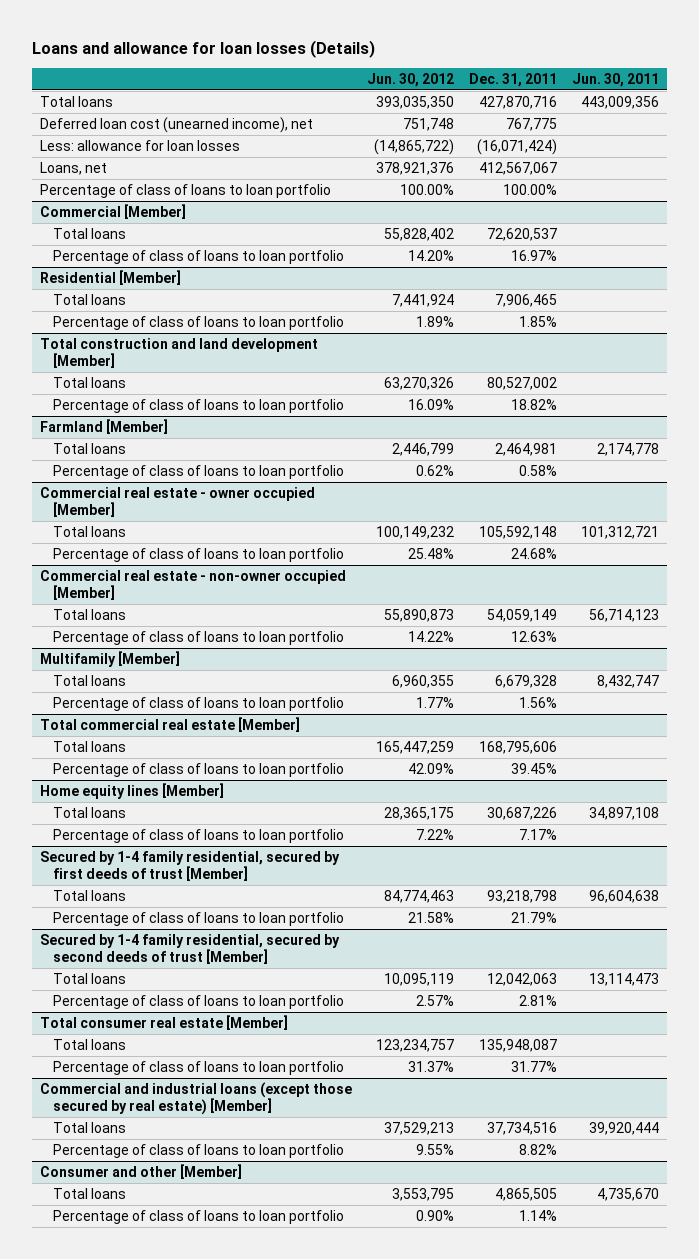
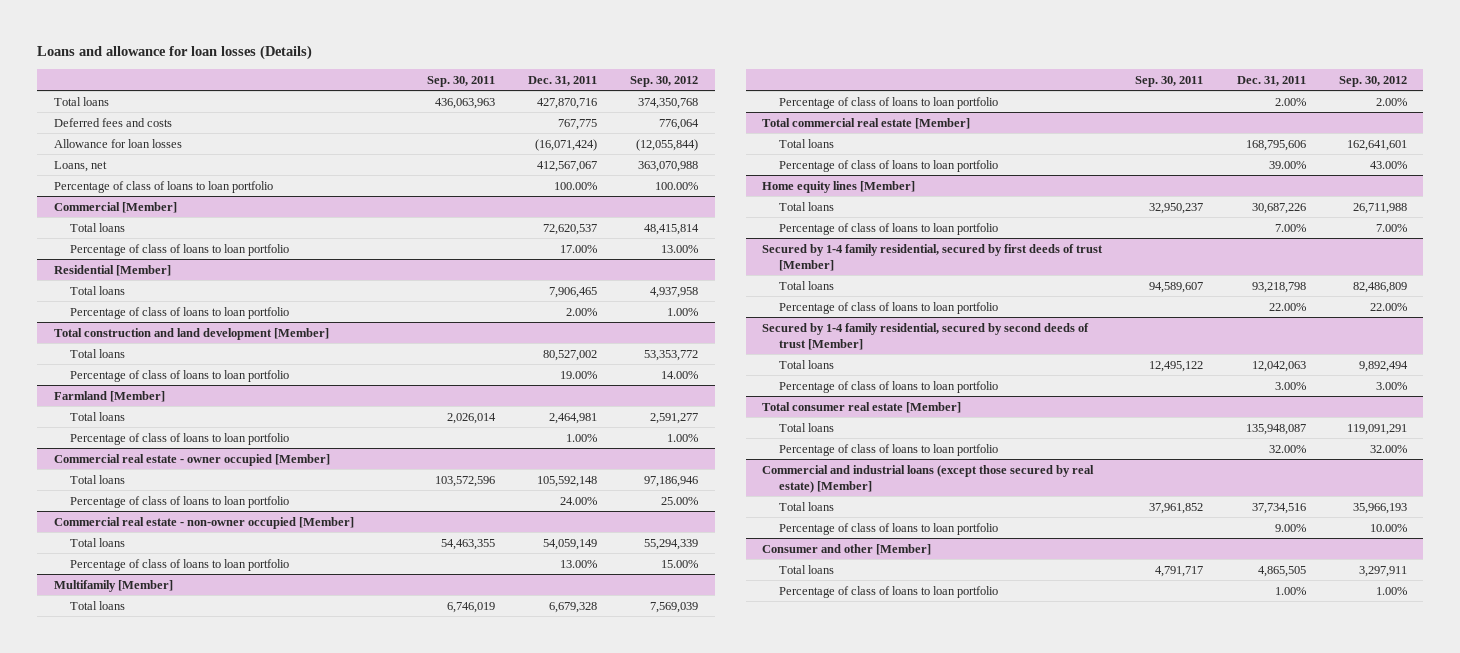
- | Jun. 30, 2012 | Dec. 31, 2011 | Jun. 30, 2011
+ | Sep. 30, 2011 | Dec. 31, 2011 | Sep. 30, 2012
- Deferred loan cost (unearned income), net | 751,748 | 767,775 |
- Less: allowance for loan losses | (14,865,722) | (16,071,424) |
+ Deferred fees and costs | | 767,775 | 776,064
+ Allowance for loan losses | | (16,071,424) | (12,055,844)
@ Commercial [Member]
- Percentage of class of loans to loan portfolio | 14.20% | 16.97% |
+ Percentage of class of loans to loan portfolio | | 17.00% | 13.00%
@ Residential [Member]
- Percentage of class of loans to loan portfolio | 1.89% | 1.85% |
+ Percentage of class of loans to loan portfolio | | 2.00% | 1.00%
@ Total construction and land development [Member]
- Percentage of class of loans to loan portfolio | 16.09% | 18.82% |
+ Percentage of class of loans to loan portfolio | | 19.00% | 14.00%
@ Farmland [Member]
- Percentage of class of loans to loan portfolio | 0.62% | 0.58% |
+ Percentage of class of loans to loan portfolio | | 1.00% | 1.00%
@ Commercial real estate - owner occupied [Member]
- Percentage of class of loans to loan portfolio | 25.48% | 24.68% |
+ Percentage of class of loans to loan portfolio | | 24.00% | 25.00%
@ Commercial real estate - non-owner occupied [Member]
- Percentage of class of loans to loan portfolio | 14.22% | 12.63% |
+ Percentage of class of loans to loan portfolio | | 13.00% | 15.00%
@ Multifamily [Member]
- Percentage of class of loans to loan portfolio | 1.77% | 1.56% |
+ Percentage of class of loans to loan portfolio | | 2.00% | 2.00%
@ Total commercial real estate [Member]
- Percentage of class of loans to loan portfolio | 42.09% | 39.45% |
+ Percentage of class of loans to loan portfolio | | 39.00% | 43.00%
@ Home equity lines [Member]
- Percentage of class of loans to loan portfolio | 7.22% | 7.17% |
+ Percentage of class of loans to loan portfolio | | 7.00% | 7.00%
@ Secured by 1-4 family residential, secured by first deeds of trust [Member]
- Percentage of class of loans to loan portfolio | 21.58% | 21.79% |
+ Percentage of class of loans to loan portfolio | | 22.00% | 22.00%
@ Secured by 1-4 family residential, secured by second deeds of trust [Member]
- Percentage of class of loans to loan portfolio | 2.57% | 2.81% |
+ Percentage of class of loans to loan portfolio | | 3.00% | 3.00%
@ Total consumer real estate [Member]
- Percentage of class of loans to loan portfolio | 31.37% | 31.77% |
+ Percentage of class of loans to loan portfolio | | 32.00% | 32.00%
@ Commercial and industrial loans (except those secured by real estate) [Member]
- Percentage of class of loans to loan portfolio | 9.55% | 8.82% |
+ Percentage of class of loans to loan portfolio | | 9.00% | 10.00%
@ Consumer and other [Member]
- Percentage of class of loans to loan portfolio | 0.90% | 1.14% |
+ Percentage of class of loans to loan portfolio | | 1.00% | 1.00%

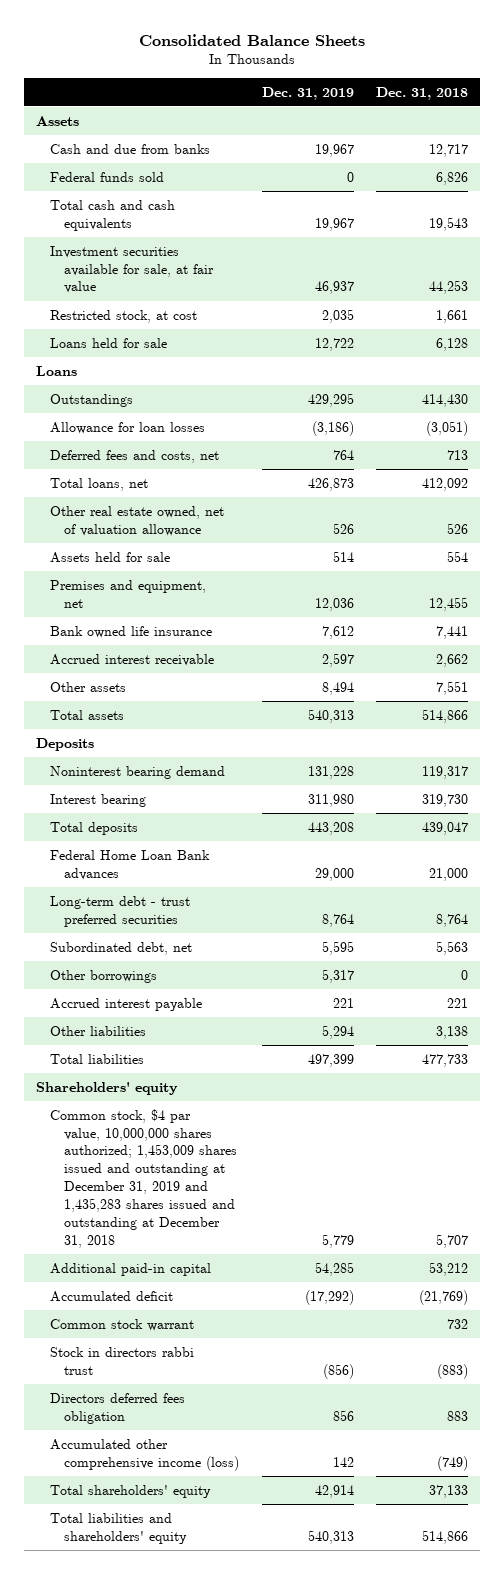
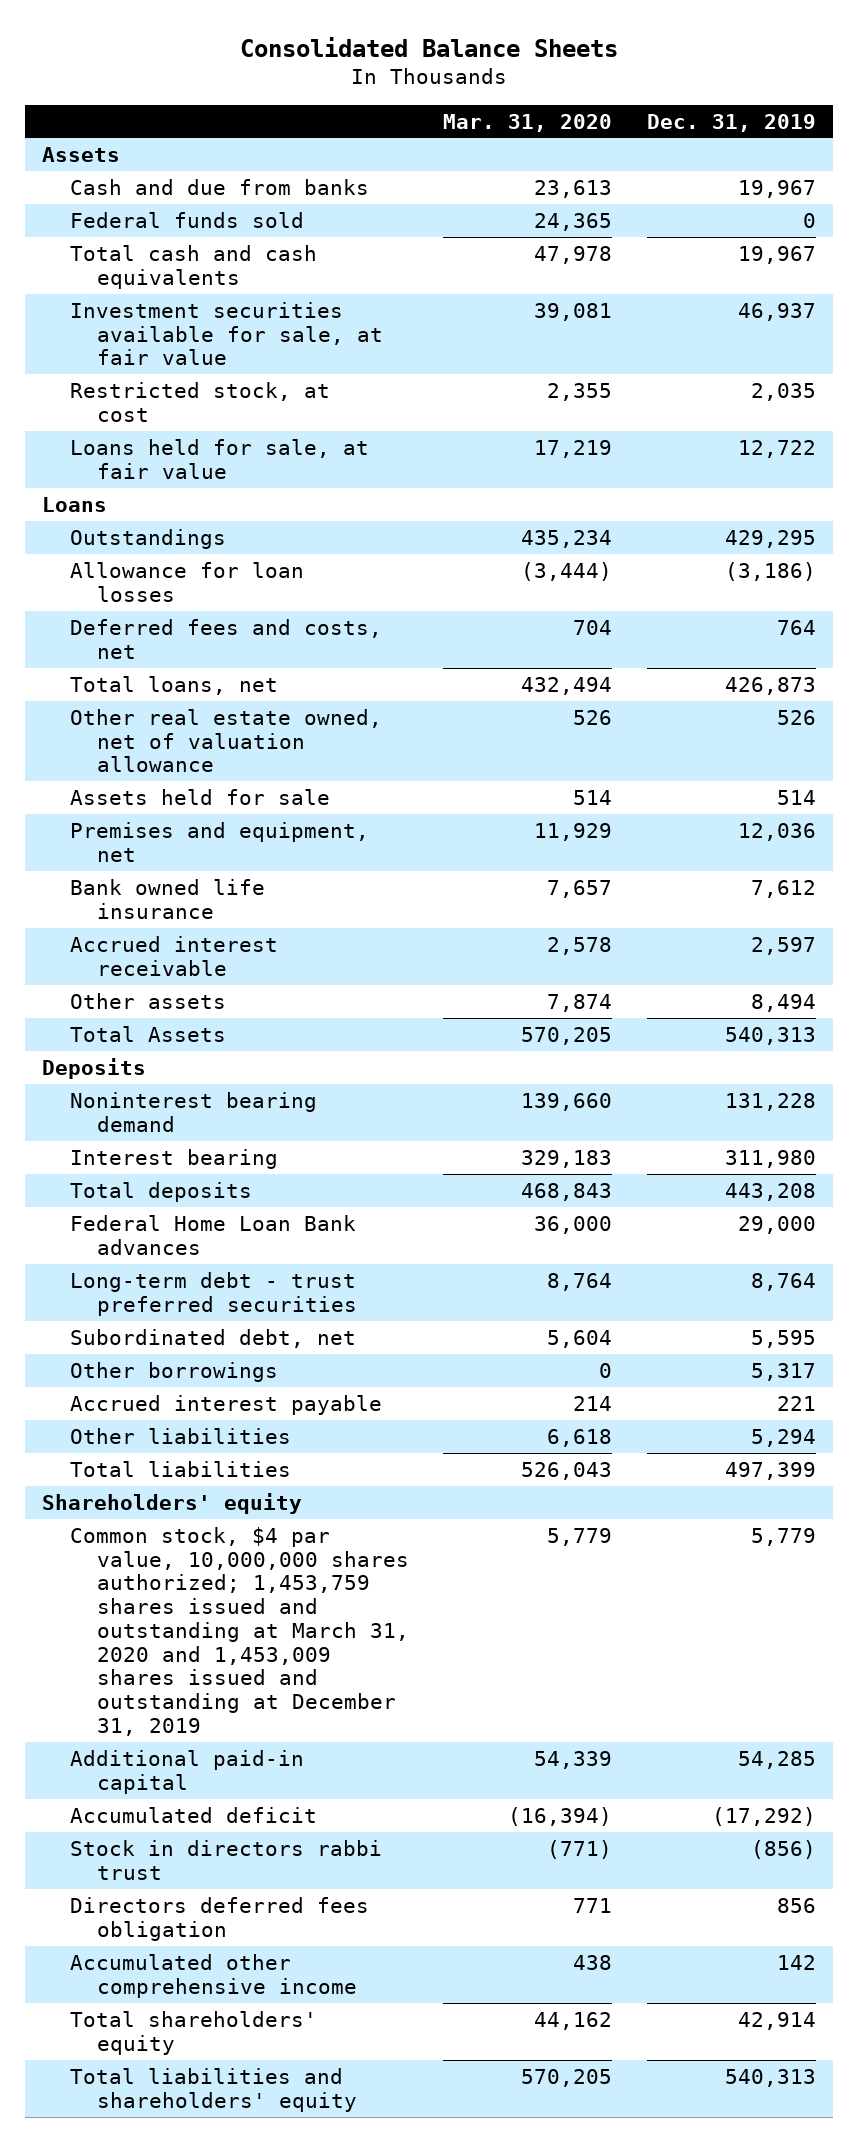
- | Dec. 31, 2019 | Dec. 31, 2018
+ | Mar. 31, 2020 | Dec. 31, 2019
- Loans held for sale | 12,722 | 6,128
+ Loans held for sale, at fair value | 17,219 | 12,722
- Total assets | 540,313 | 514,866
+ Total Assets | 570,205 | 540,313
- Common stock, $4 par value, 10,000,000 shares authorized; 1,453,009 shares issued and outstanding at December 31, 2019 and 1,435,283 shares issued and outstanding at December 31, 2018 | 5,779 | 5,707
+ Common stock, $4 par value, 10,000,000 shares authorized; 1,453,759 shares issued and outstanding at March 31, 2020 and 1,453,009 shares issued and outstanding at December 31, 2019 | 5,779 | 5,779
- Common stock warrant | | 732
- Accumulated other comprehensive income (loss) | 142 | (749)
+ Accumulated other comprehensive income | 438 | 142

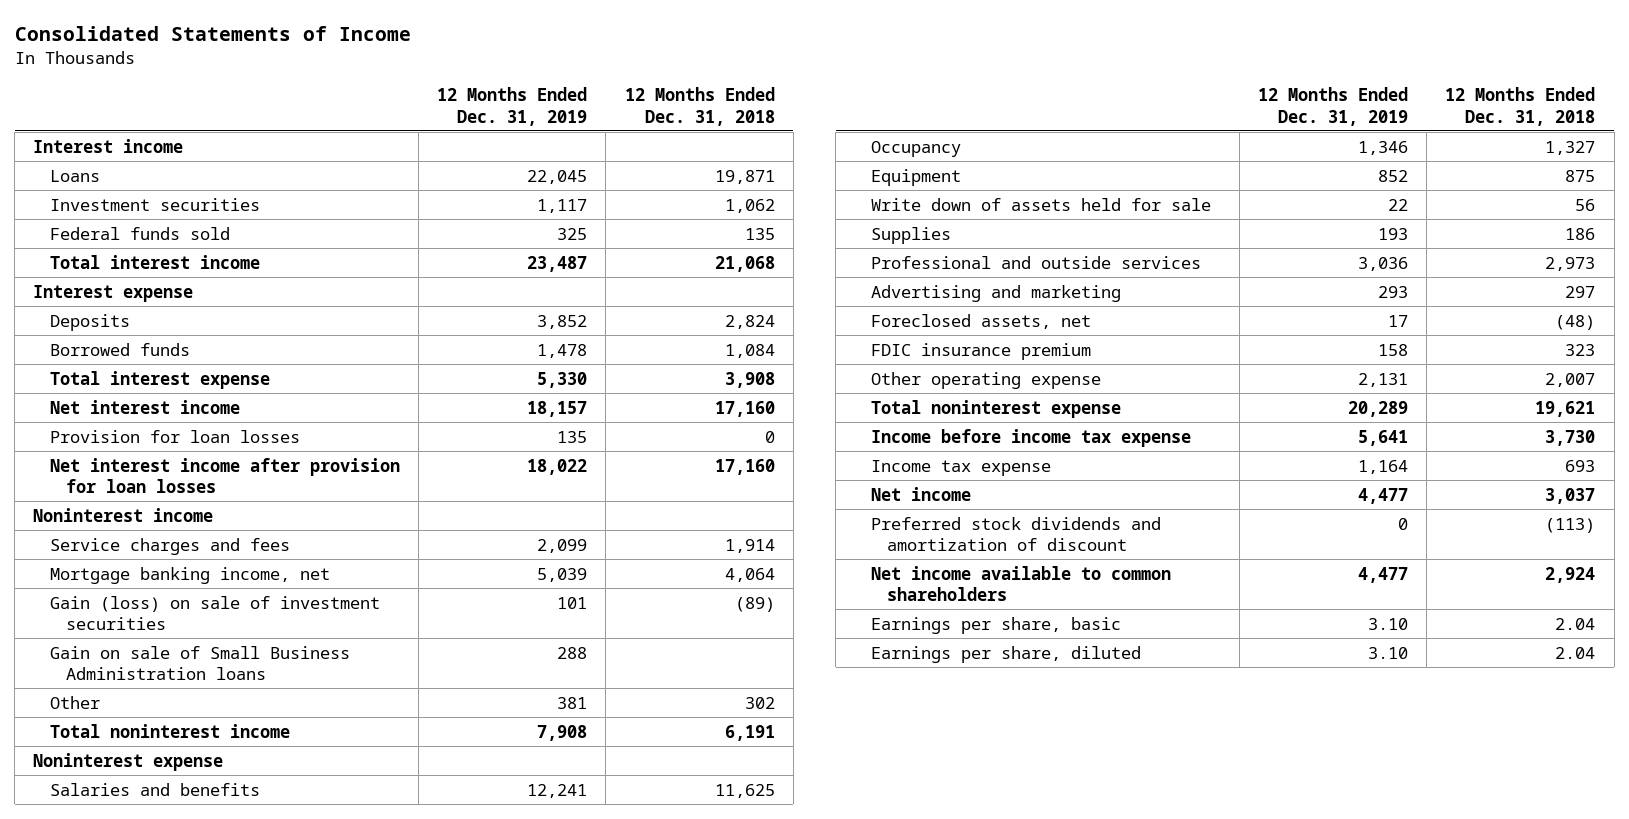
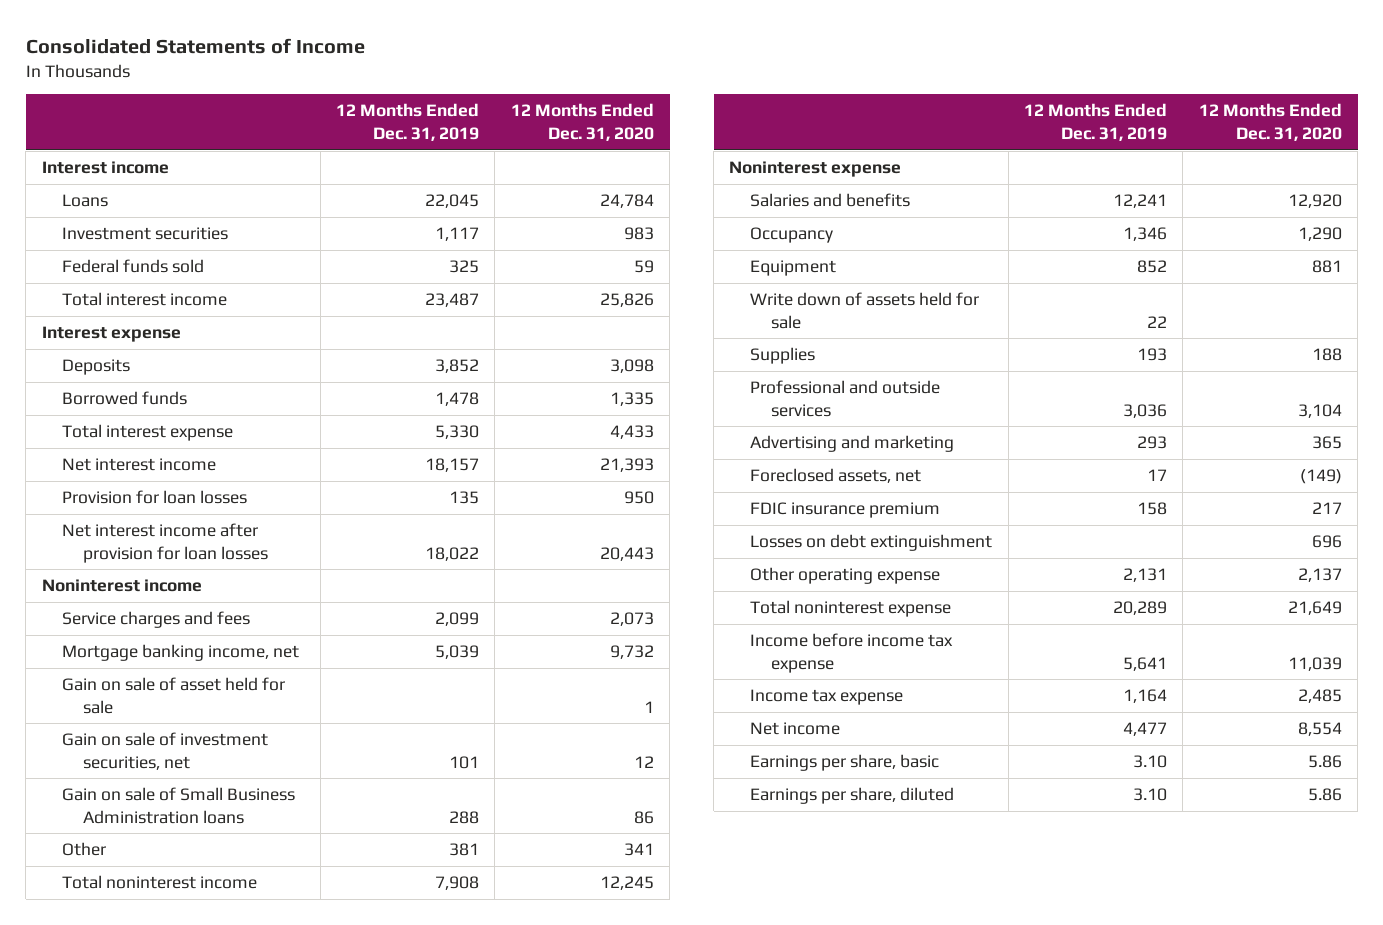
- | 12 Months Ended Dec. 31, 2019 | 12 Months Ended Dec. 31, 2018
+ | 12 Months Ended Dec. 31, 2019 | 12 Months Ended Dec. 31, 2020
- Gain (loss) on sale of investment securities | 101 | (89)
+ Gain on sale of asset held for sale | | 1
+ Gain on sale of investment securities, net | 101 | 12
+ Losses on debt extinguishment | | 696
- Preferred stock dividends and amortization of discount | 0 | (113)
- Net income available to common shareholders | 4,477 | 2,924

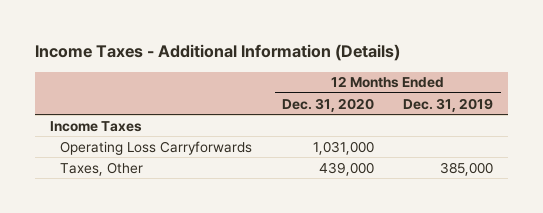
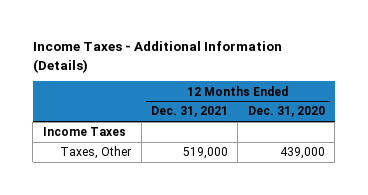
- | 12 Months Ended Dec. 31, 2020 | 12 Months Ended Dec. 31, 2019
+ | 12 Months Ended Dec. 31, 2021 | 12 Months Ended Dec. 31, 2020
- Operating Loss Carryforwards | 1,031,000 |

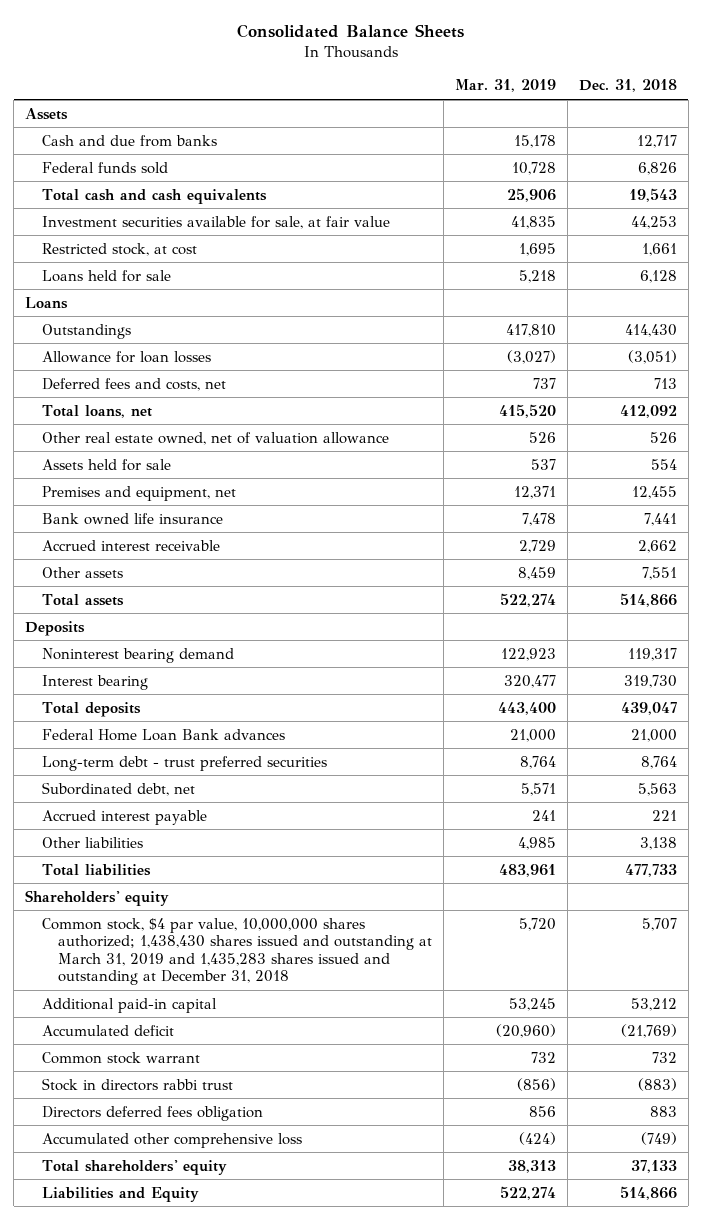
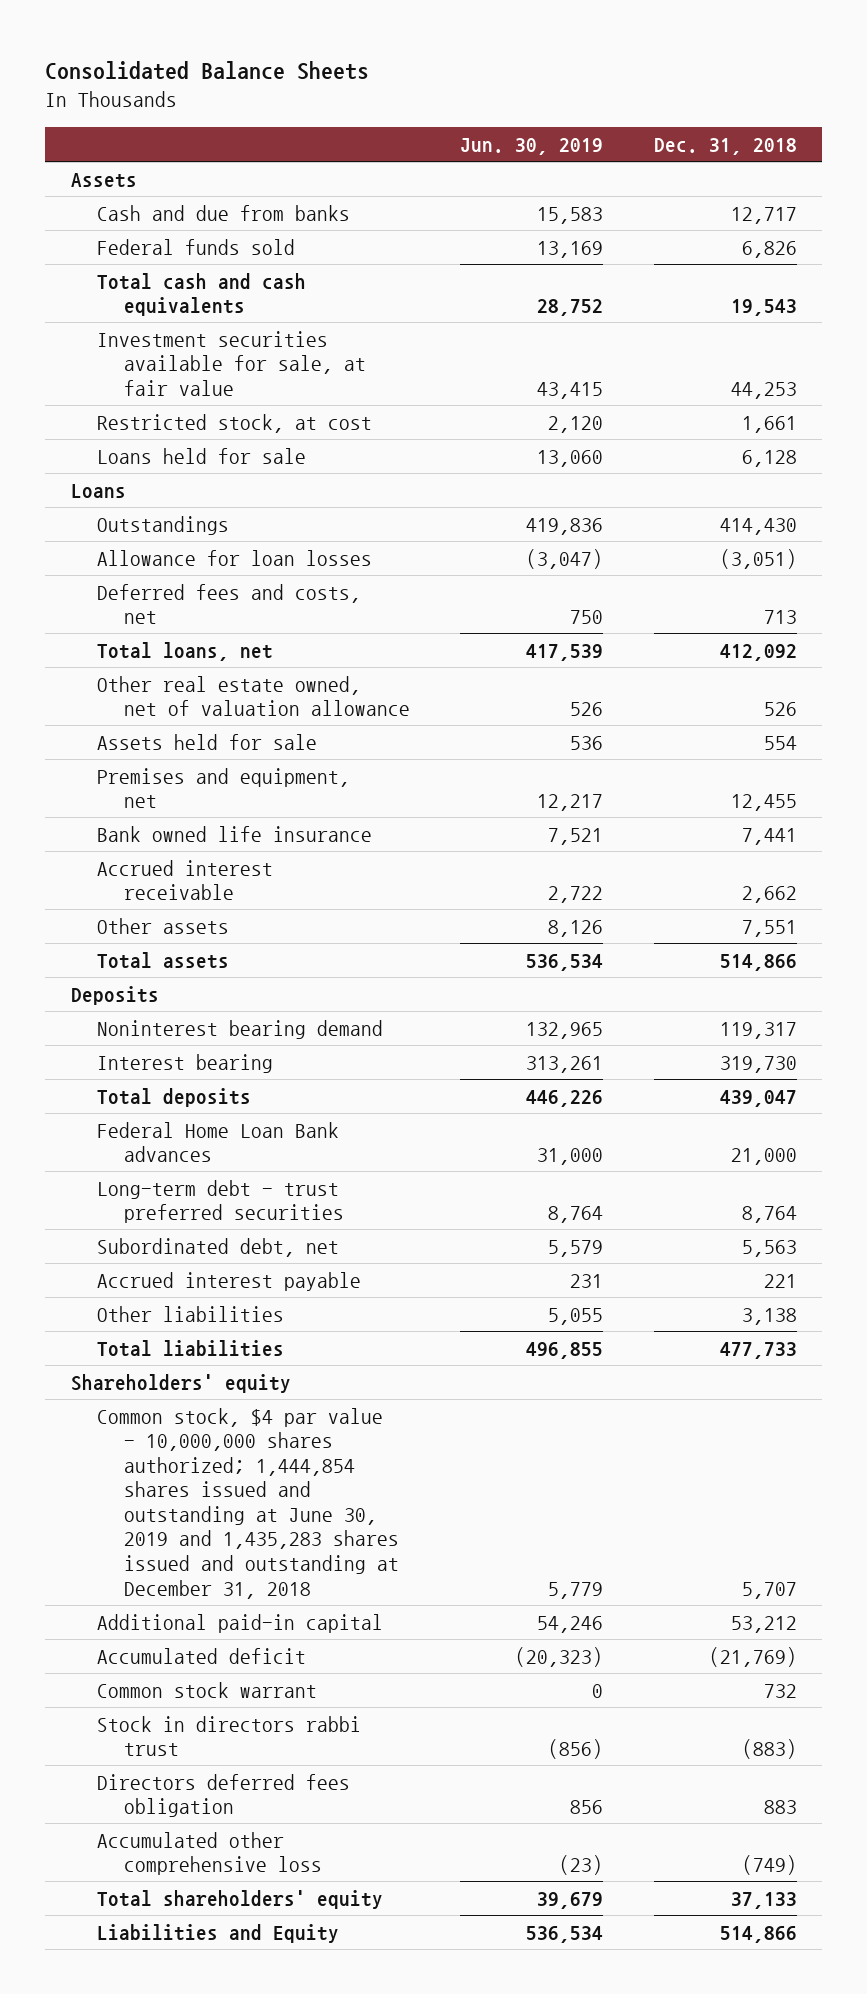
- | Mar. 31, 2019 | Dec. 31, 2018
+ | Jun. 30, 2019 | Dec. 31, 2018
- Common stock, $4 par value, 10,000,000 shares authorized; 1,438,430 shares issued and outstanding at March 31, 2019 and 1,435,283 shares issued and outstanding at December 31, 2018 | 5,720 | 5,707
+ Common stock, $4 par value - 10,000,000 shares authorized; 1,444,854 shares issued and outstanding at June 30, 2019 and 1,435,283 shares issued and outstanding at December 31, 2018 | 5,779 | 5,707

